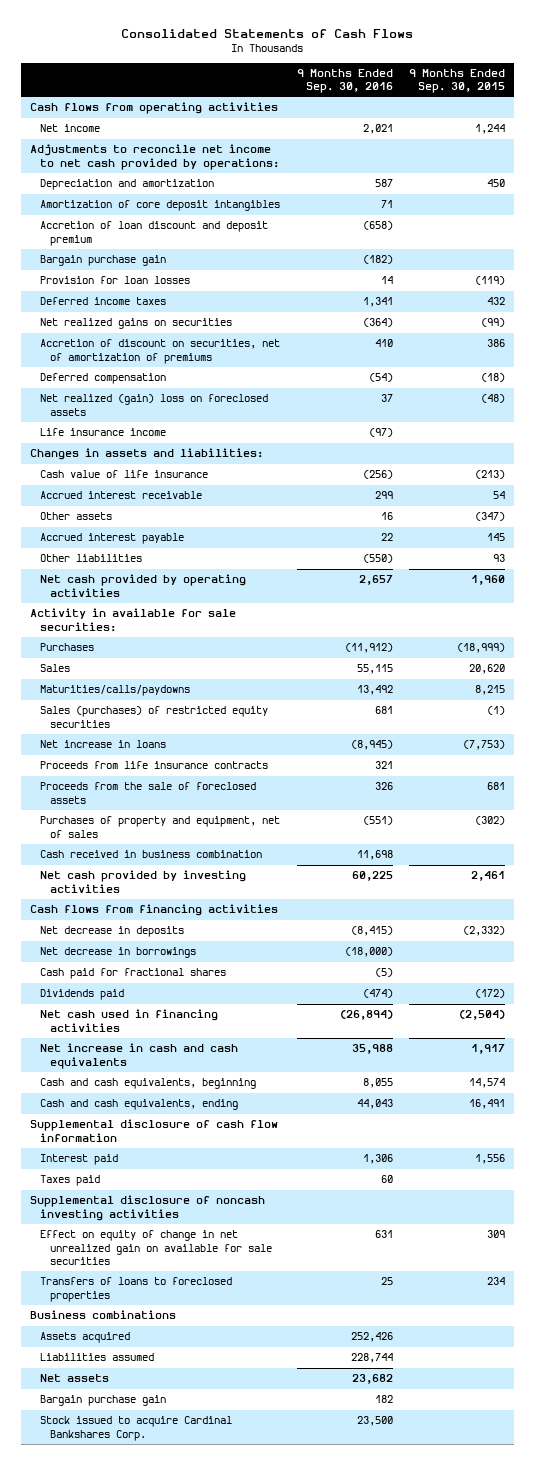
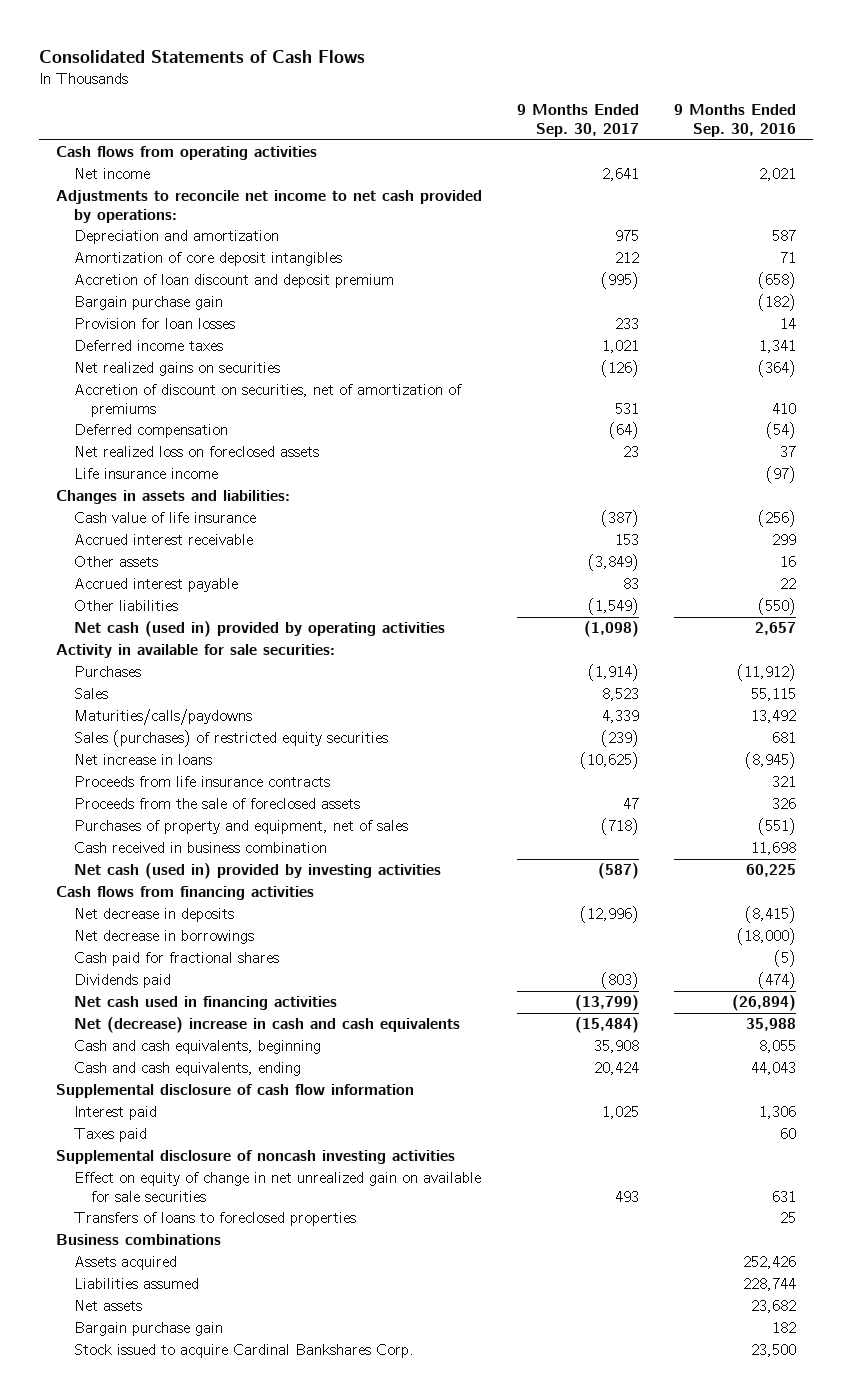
- | 9 Months Ended Sep. 30, 2016 | 9 Months Ended Sep. 30, 2015
+ | 9 Months Ended Sep. 30, 2017 | 9 Months Ended Sep. 30, 2016
- Net realized (gain) loss on foreclosed assets | 37 | (48)
+ Net realized loss on foreclosed assets | 23 | 37
- Net cash provided by operating activities | 2,657 | 1,960
+ Net cash (used in) provided by operating activities | (1,098) | 2,657
- Net cash provided by investing activities | 60,225 | 2,461
+ Net cash (used in) provided by investing activities | (587) | 60,225
- Net increase in cash and cash equivalents | 35,988 | 1,917
+ Net (decrease) increase in cash and cash equivalents | (15,484) | 35,988

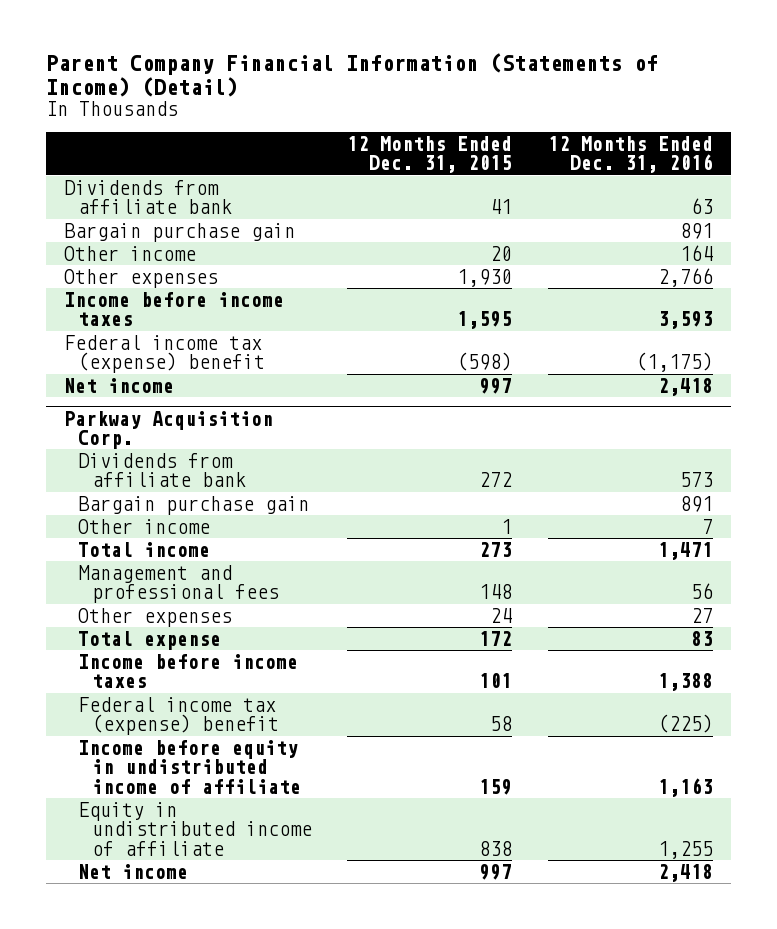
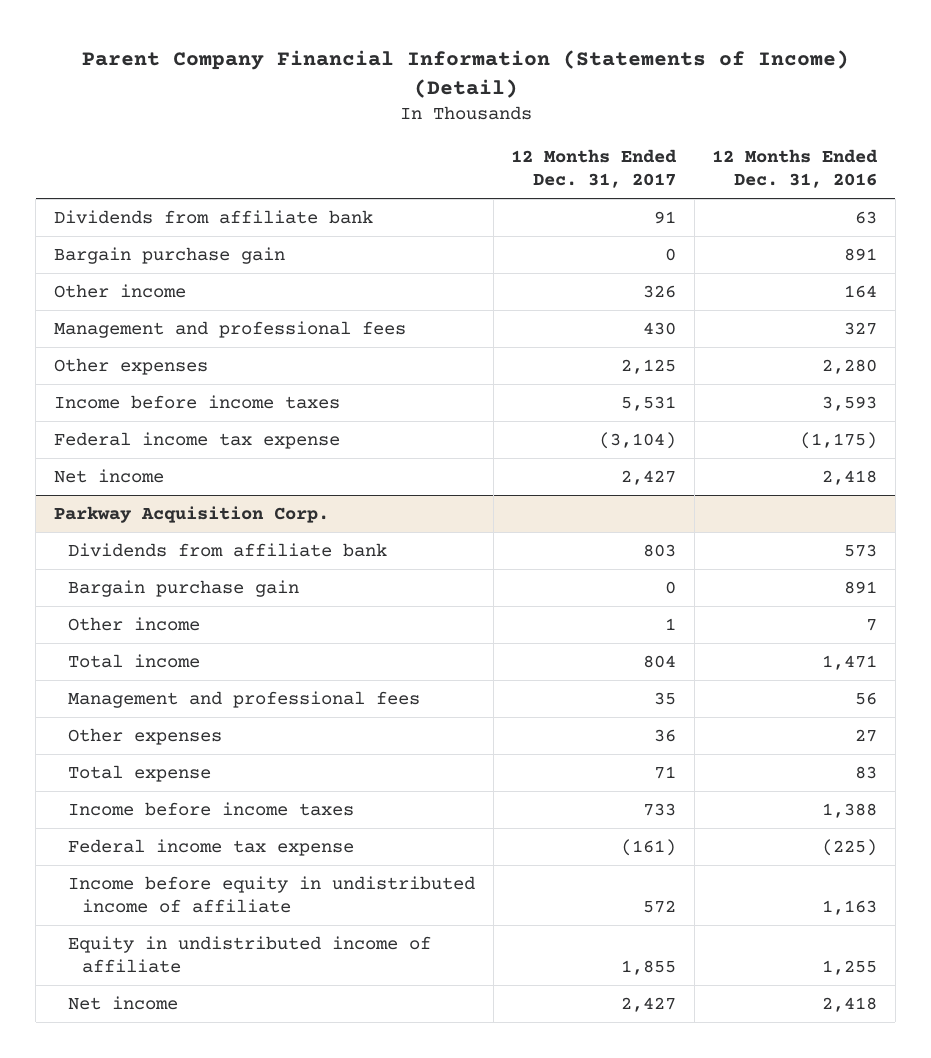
- | 12 Months Ended Dec. 31, 2015 | 12 Months Ended Dec. 31, 2016
+ | 12 Months Ended Dec. 31, 2017 | 12 Months Ended Dec. 31, 2016
- Other expenses | 1,930 | 2,766
+ Management and professional fees | 430 | 327
+ Other expenses | 2,125 | 2,280
- Federal income tax (expense) benefit | (598) | (1,175)
+ Federal income tax expense | (3,104) | (1,175)
@ Parkway Acquisition Corp.
- Federal income tax (expense) benefit | 58 | (225)
+ Federal income tax expense | (161) | (225)

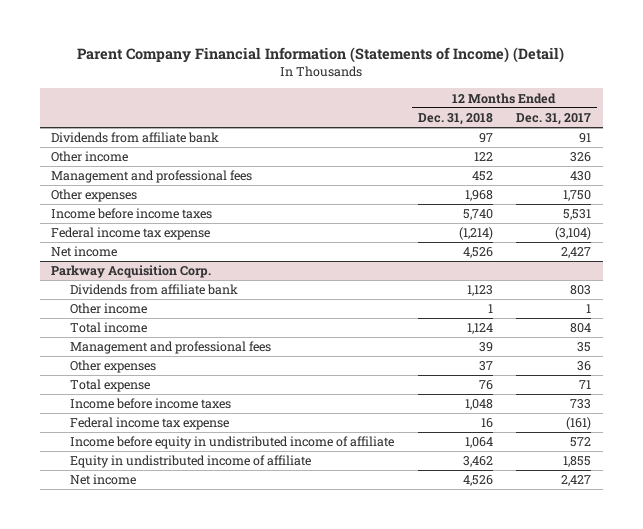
- | 12 Months Ended Dec. 31, 2017 | 12 Months Ended Dec. 31, 2016
+ | 12 Months Ended Dec. 31, 2018 | 12 Months Ended Dec. 31, 2017
- Bargain purchase gain | 0 | 891
- Other expenses | 2,125 | 2,280
+ Other expenses | 1,968 | 1,750
@ Parkway Acquisition Corp.
- Bargain purchase gain | 0 | 891

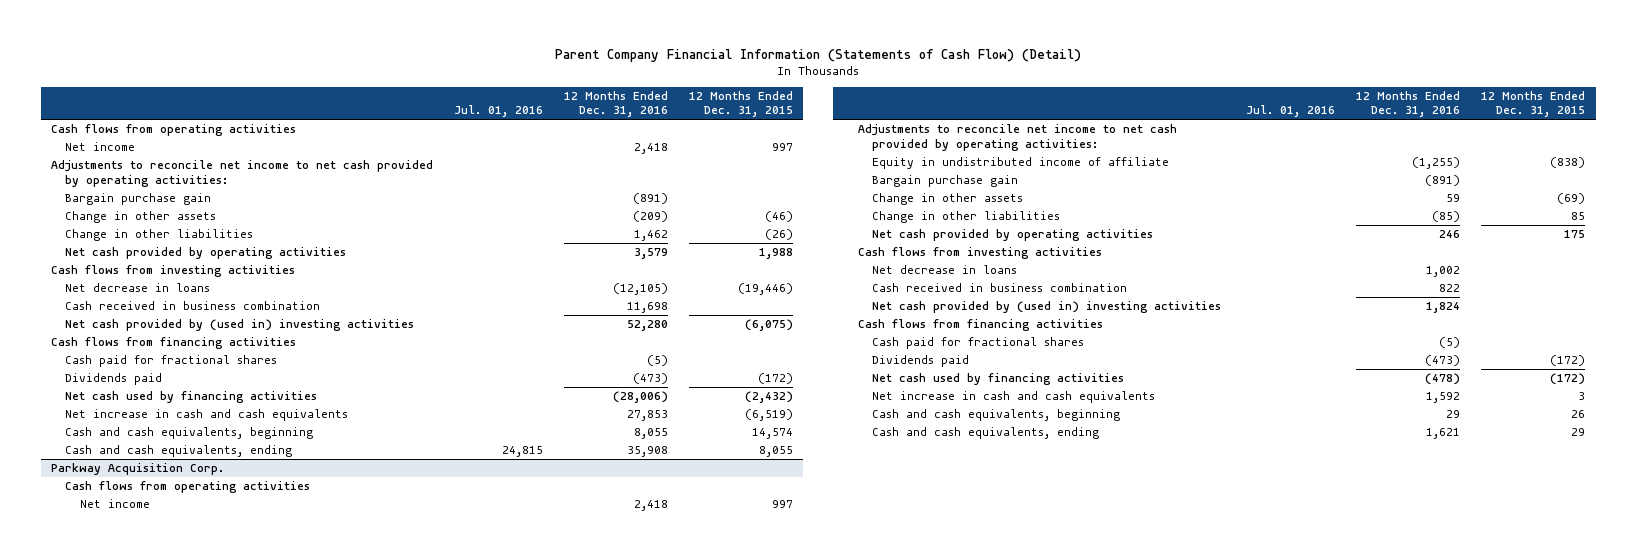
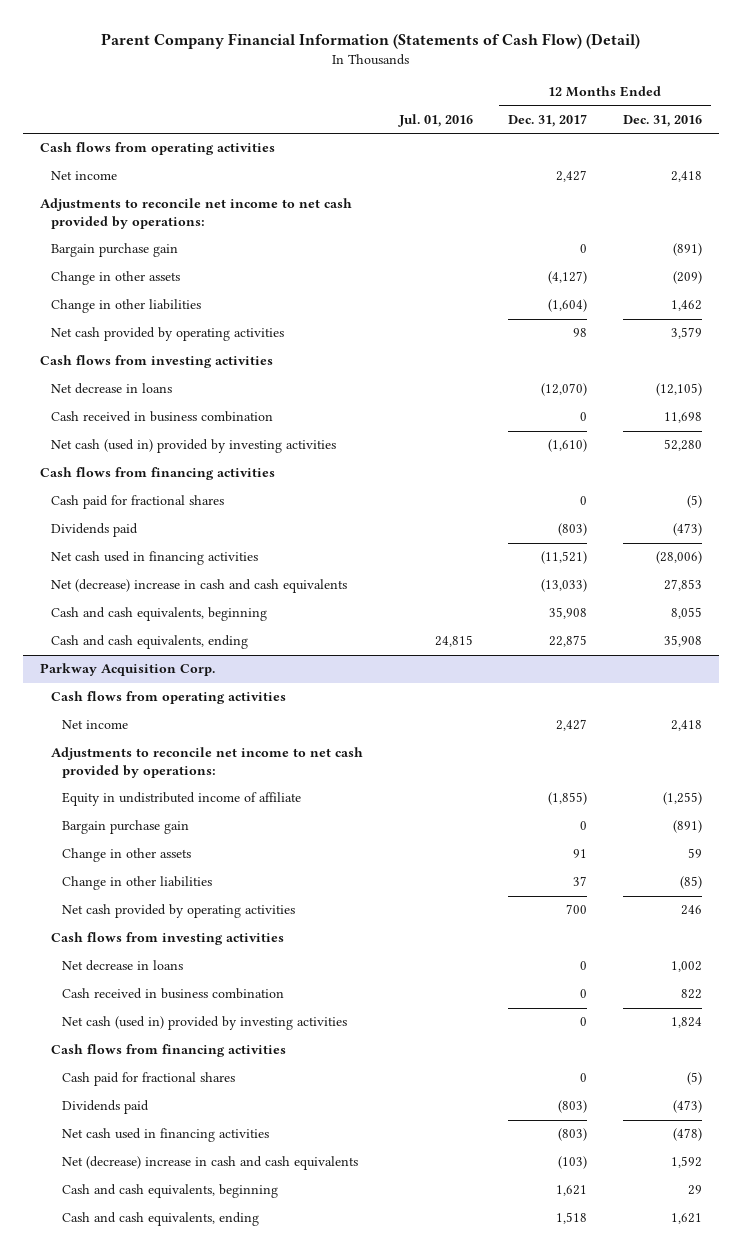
- | Jul. 01, 2016 | 12 Months Ended Dec. 31, 2016 | 12 Months Ended Dec. 31, 2015
+ | Jul. 01, 2016 | 12 Months Ended Dec. 31, 2017 | 12 Months Ended Dec. 31, 2016
- Adjustments to reconcile net income to net cash provided by operating activities:
+ Adjustments to reconcile net income to net cash provided by operations:
- Net cash provided by (used in) investing activities | | 52,280 | (6,075)
+ Net cash (used in) provided by investing activities | | (1,610) | 52,280
- Net cash used by financing activities | | (28,006) | (2,432)
- Net increase in cash and cash equivalents | | 27,853 | (6,519)
+ Net cash used in financing activities | | (11,521) | (28,006)
+ Net (decrease) increase in cash and cash equivalents | | (13,033) | 27,853
@ Parkway Acquisition Corp.
- Adjustments to reconcile net income to net cash provided by operating activities:
+ Adjustments to reconcile net income to net cash provided by operations:
- Net cash provided by (used in) investing activities | | 1,824 |
+ Net cash (used in) provided by investing activities | | 0 | 1,824
- Net cash used by financing activities | | (478) | (172)
- Net increase in cash and cash equivalents | | 1,592 | 3
+ Net cash used in financing activities | | (803) | (478)
+ Net (decrease) increase in cash and cash equivalents | | (103) | 1,592

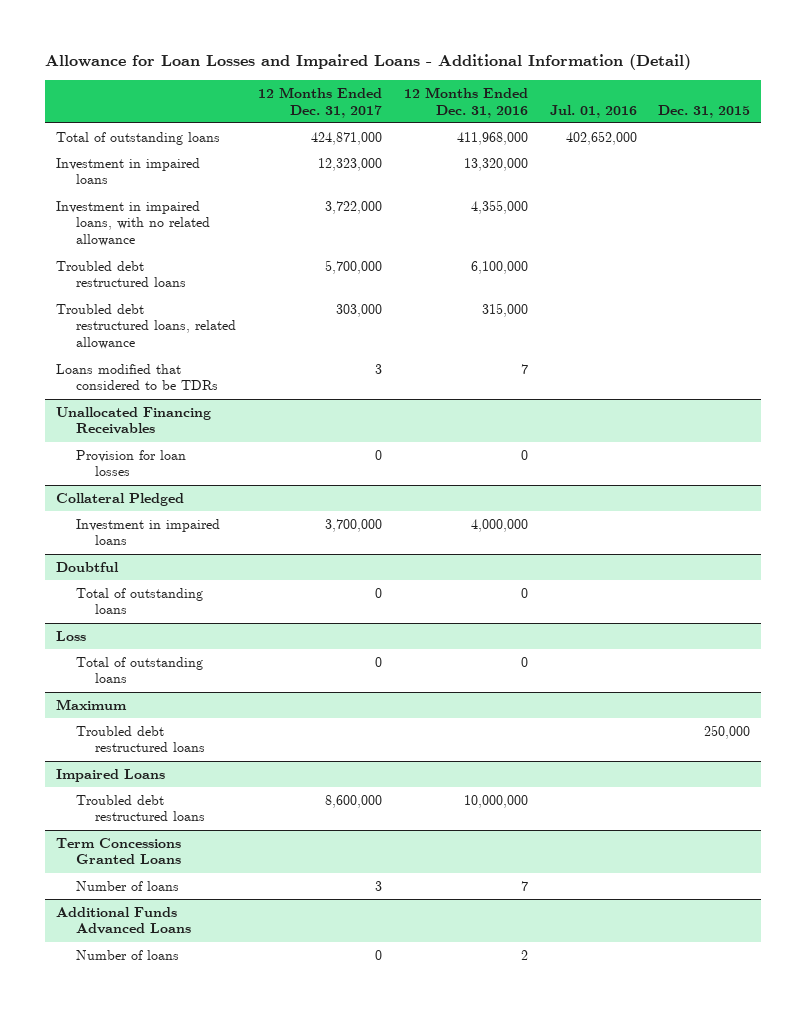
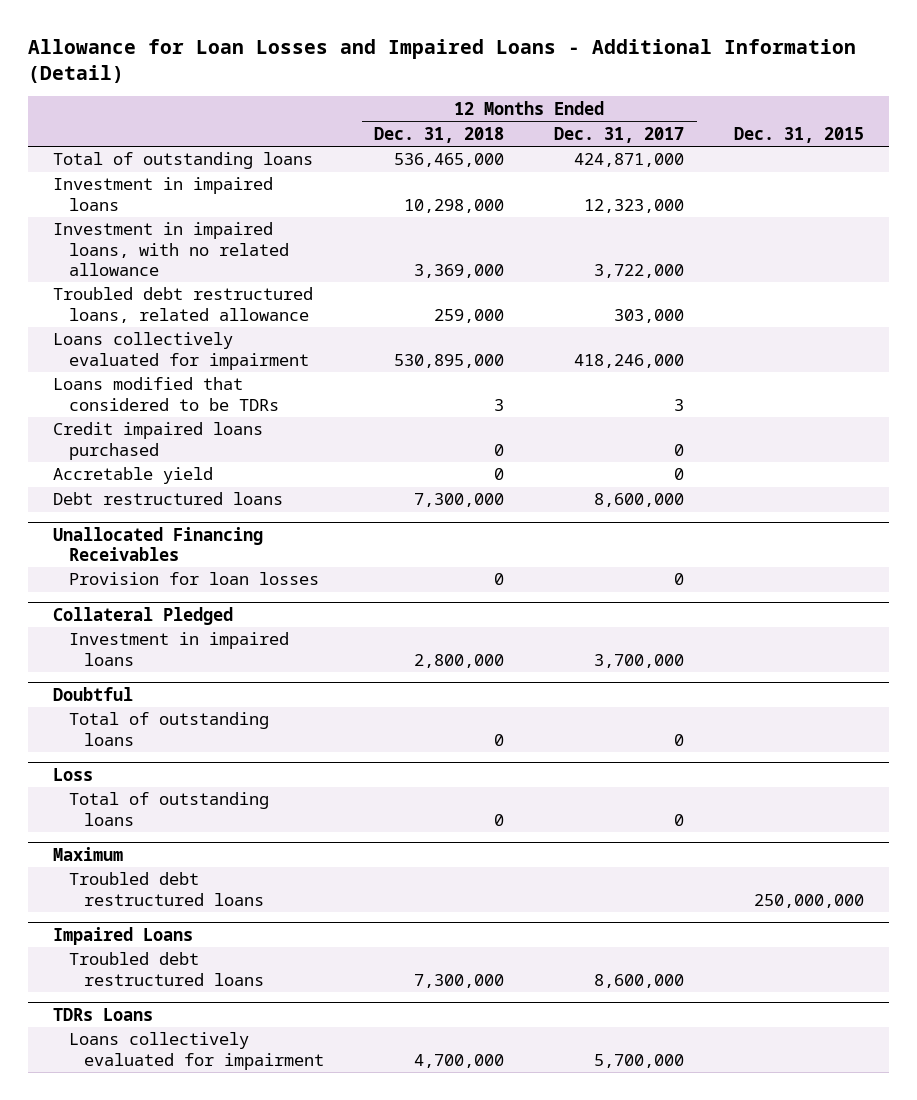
- | 12 Months Ended Dec. 31, 2017 | 12 Months Ended Dec. 31, 2016 | Jul. 01, 2016 | Dec. 31, 2015
+ | 12 Months Ended Dec. 31, 2018 | 12 Months Ended Dec. 31, 2017 | Dec. 31, 2015
- Troubled debt restructured loans | 5,700,000 | 6,100,000 | |
+ Loans collectively evaluated for impairment | 530,895,000 | 418,246,000 |
+ Credit impaired loans purchased | 0 | 0 |
+ Accretable yield | 0 | 0 |
+ Debt restructured loans | 7,300,000 | 8,600,000 |
@ Maximum
- Troubled debt restructured loans | | | | 250,000
+ Troubled debt restructured loans | | | 250,000,000
- Term Concessions Granted Loans
- Number of loans | 3 | 7 | |
- Additional Funds Advanced Loans
- Number of loans | 0 | 2 | |
+ TDRs Loans
+ Loans collectively evaluated for impairment | 4,700,000 | 5,700,000 |

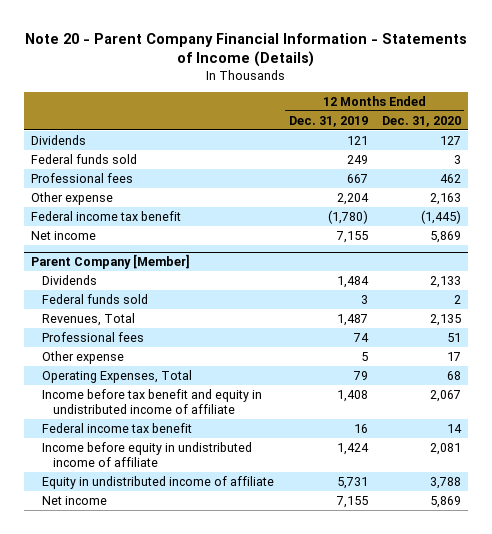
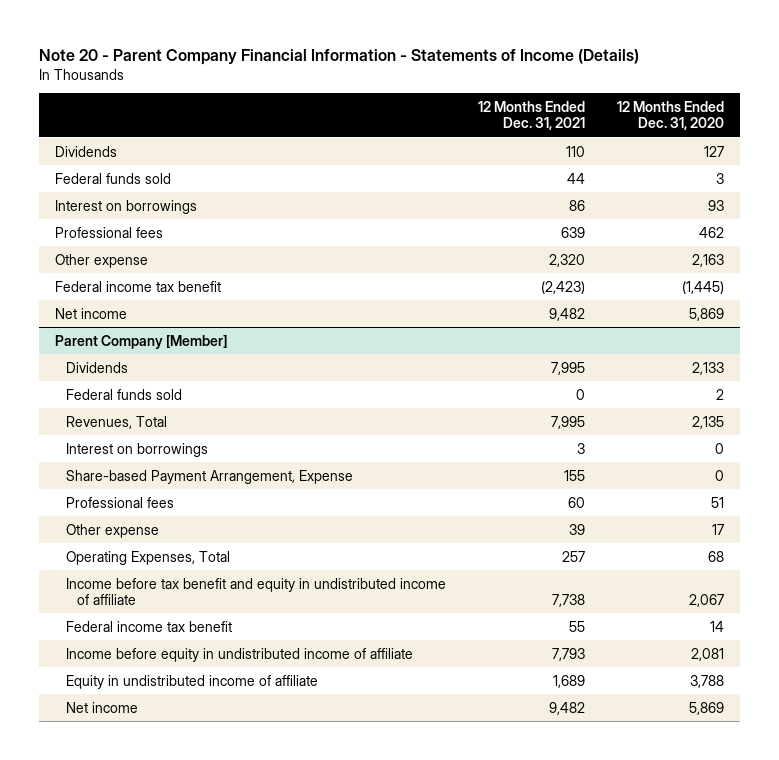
- | 12 Months Ended Dec. 31, 2019 | 12 Months Ended Dec. 31, 2020
+ | 12 Months Ended Dec. 31, 2021 | 12 Months Ended Dec. 31, 2020
+ Interest on borrowings | 86 | 93
@ Parent Company [Member]
+ Interest on borrowings | 3 | 0
+ Share-based Payment Arrangement, Expense | 155 | 0

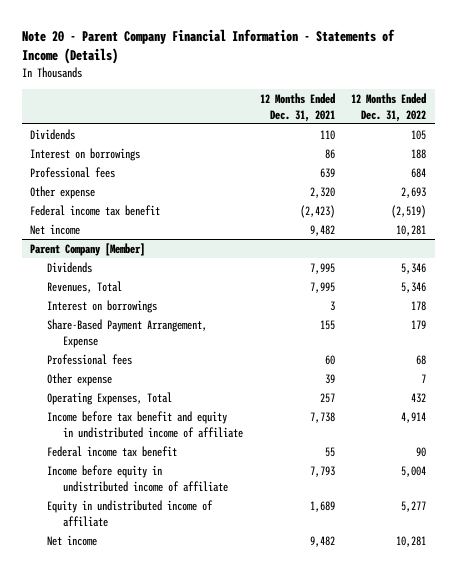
- | 12 Months Ended Dec. 31, 2021 | 12 Months Ended Dec. 31, 2020
+ | 12 Months Ended Dec. 31, 2021 | 12 Months Ended Dec. 31, 2022
- Federal funds sold | 44 | 3
@ Parent Company [Member]
- Federal funds sold | 0 | 2
- Share-based Payment Arrangement, Expense | 155 | 0
+ Share-Based Payment Arrangement, Expense | 155 | 179

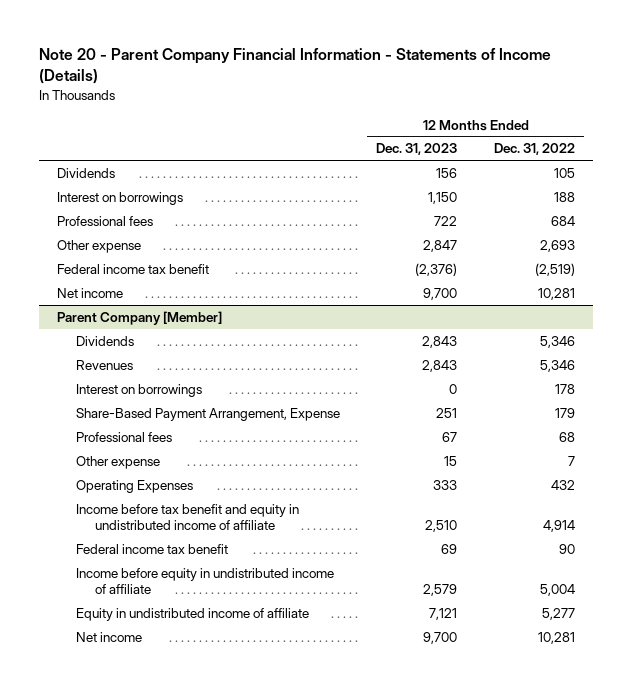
- | 12 Months Ended Dec. 31, 2021 | 12 Months Ended Dec. 31, 2022
+ | 12 Months Ended Dec. 31, 2023 | 12 Months Ended Dec. 31, 2022
@ Parent Company [Member]
- Revenues, Total | 7,995 | 5,346
+ Revenues | 2,843 | 5,346
- Operating Expenses, Total | 257 | 432
+ Operating Expenses | 333 | 432

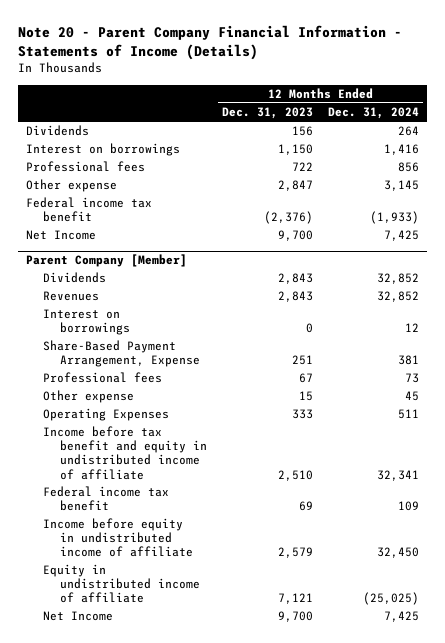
- | 12 Months Ended Dec. 31, 2023 | 12 Months Ended Dec. 31, 2022
+ | 12 Months Ended Dec. 31, 2023 | 12 Months Ended Dec. 31, 2024
- Net income | 9,700 | 10,281
+ Net Income | 9,700 | 7,425
@ Parent Company [Member]
- Net income | 9,700 | 10,281
+ Net Income | 9,700 | 7,425

